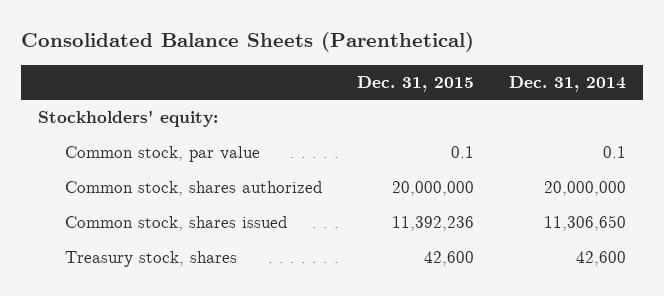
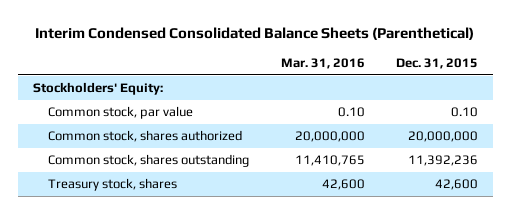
- Consolidated Balance Sheets (Parenthetical)
+ Interim Condensed Consolidated Balance Sheets (Parenthetical)
- | Dec. 31, 2015 | Dec. 31, 2014
+ | Mar. 31, 2016 | Dec. 31, 2015
- Stockholders' equity:
- Common stock, par value | 0.1 | 0.1
+ Stockholders' Equity:
+ Common stock, par value | 0.10 | 0.10
- Common stock, shares issued | 11,392,236 | 11,306,650
+ Common stock, shares outstanding | 11,410,765 | 11,392,236

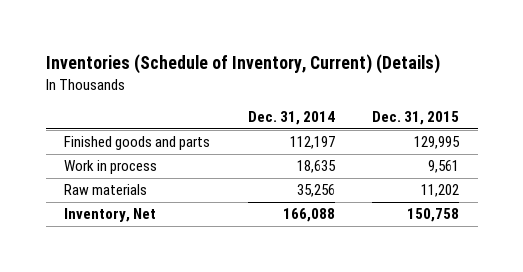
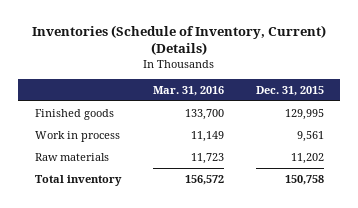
- | Dec. 31, 2014 | Dec. 31, 2015
+ | Mar. 31, 2016 | Dec. 31, 2015
- Finished goods and parts | 112,197 | 129,995
+ Finished goods | 133,700 | 129,995
- Inventory, Net | 166,088 | 150,758
+ Total inventory | 156,572 | 150,758

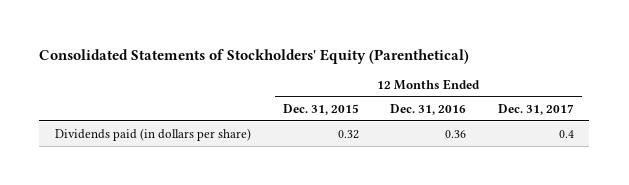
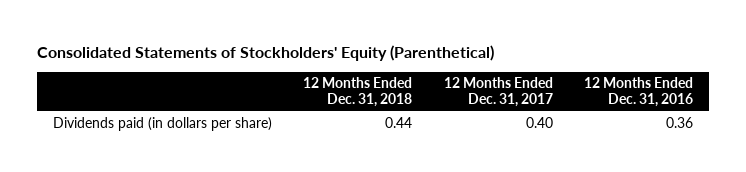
- | 12 Months Ended Dec. 31, 2015 | 12 Months Ended Dec. 31, 2016 | 12 Months Ended Dec. 31, 2017
+ | 12 Months Ended Dec. 31, 2018 | 12 Months Ended Dec. 31, 2017 | 12 Months Ended Dec. 31, 2016
- Dividends paid (in dollars per share) | 0.32 | 0.36 | 0.4
+ Dividends paid (in dollars per share) | 0.44 | 0.40 | 0.36

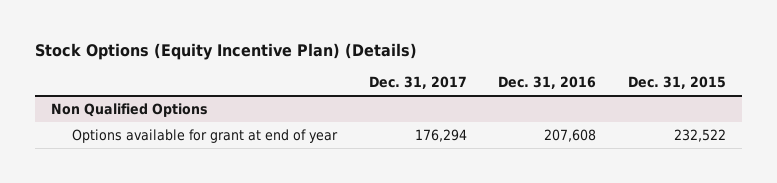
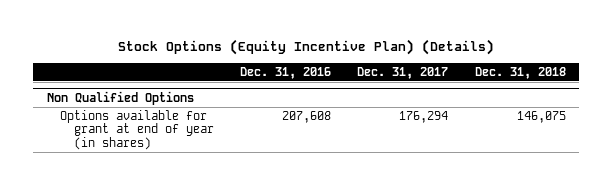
- | Dec. 31, 2017 | Dec. 31, 2016 | Dec. 31, 2015
+ | Dec. 31, 2016 | Dec. 31, 2017 | Dec. 31, 2018
@ Non Qualified Options
- Options available for grant at end of year | 176,294 | 207,608 | 232,522
+ Options available for grant at end of year (in shares) | 207,608 | 176,294 | 146,075

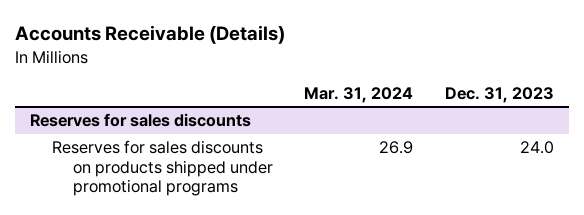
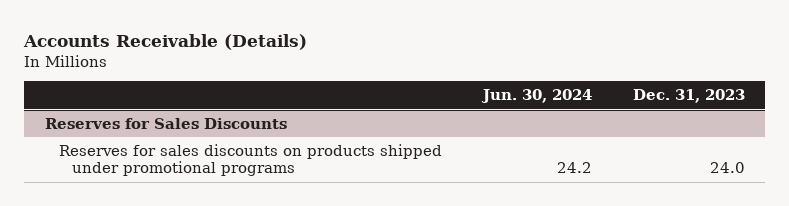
- | Mar. 31, 2024 | Dec. 31, 2023
+ | Jun. 30, 2024 | Dec. 31, 2023
- Reserves for sales discounts
+ Reserves for Sales Discounts

